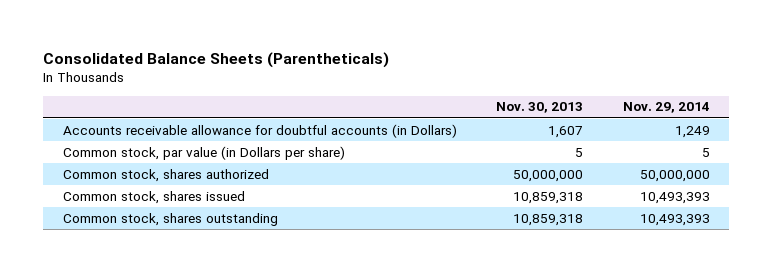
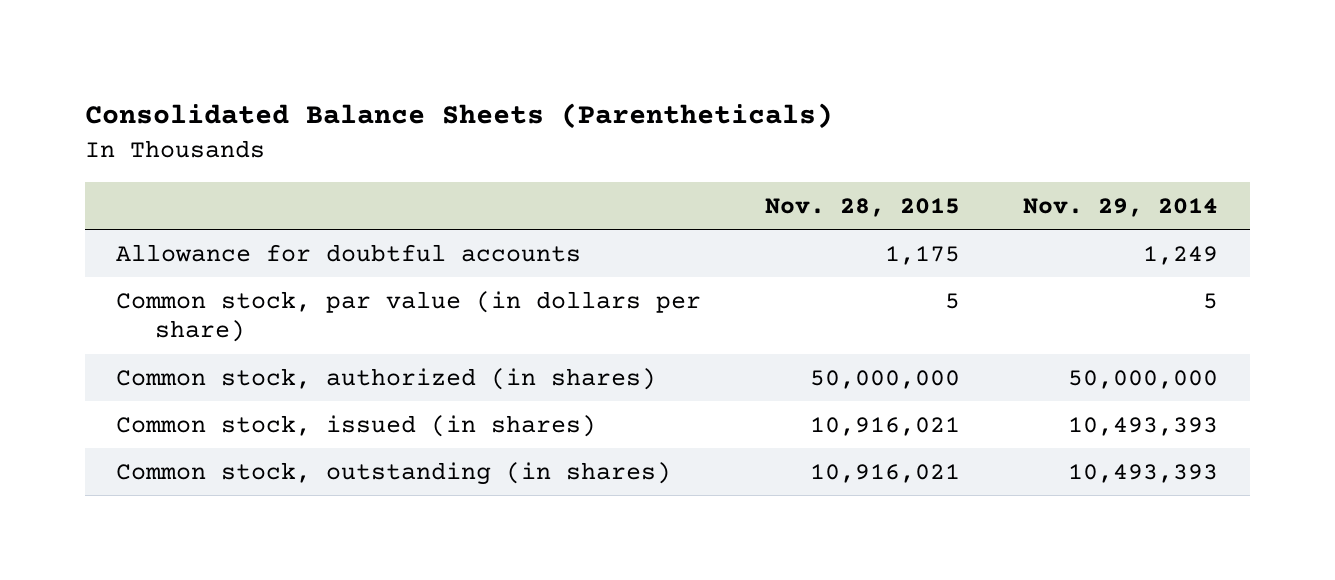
- | Nov. 30, 2013 | Nov. 29, 2014
+ | Nov. 28, 2015 | Nov. 29, 2014
- Accounts receivable allowance for doubtful accounts (in Dollars) | 1,607 | 1,249
- Common stock, par value (in Dollars per share) | 5 | 5
- Common stock, shares authorized | 50,000,000 | 50,000,000
- Common stock, shares issued | 10,859,318 | 10,493,393
- Common stock, shares outstanding | 10,859,318 | 10,493,393
+ Allowance for doubtful accounts | 1,175 | 1,249
+ Common stock, par value (in dollars per share) | 5 | 5
+ Common stock, authorized (in shares) | 50,000,000 | 50,000,000
+ Common stock, issued (in shares) | 10,916,021 | 10,493,393
+ Common stock, outstanding (in shares) | 10,916,021 | 10,493,393

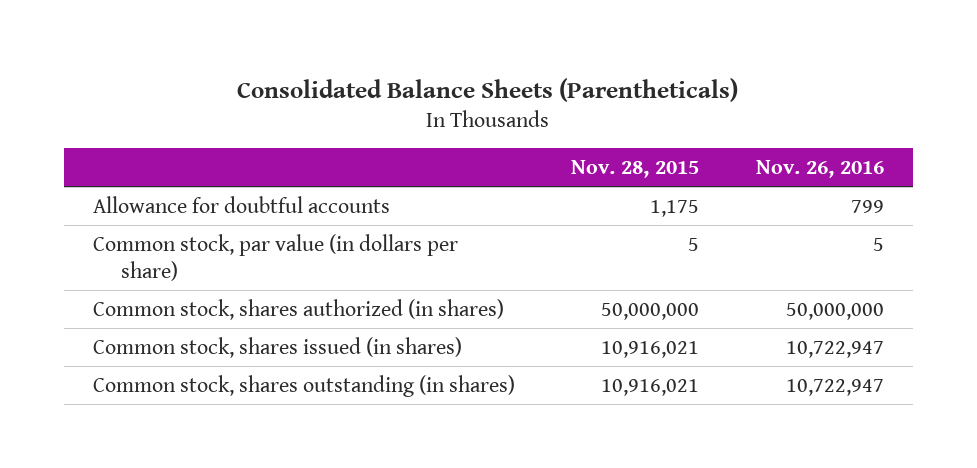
- | Nov. 28, 2015 | Nov. 29, 2014
+ | Nov. 28, 2015 | Nov. 26, 2016
- Common stock, authorized (in shares) | 50,000,000 | 50,000,000
- Common stock, issued (in shares) | 10,916,021 | 10,493,393
- Common stock, outstanding (in shares) | 10,916,021 | 10,493,393
+ Common stock, shares authorized (in shares) | 50,000,000 | 50,000,000
+ Common stock, shares issued (in shares) | 10,916,021 | 10,722,947
+ Common stock, shares outstanding (in shares) | 10,916,021 | 10,722,947

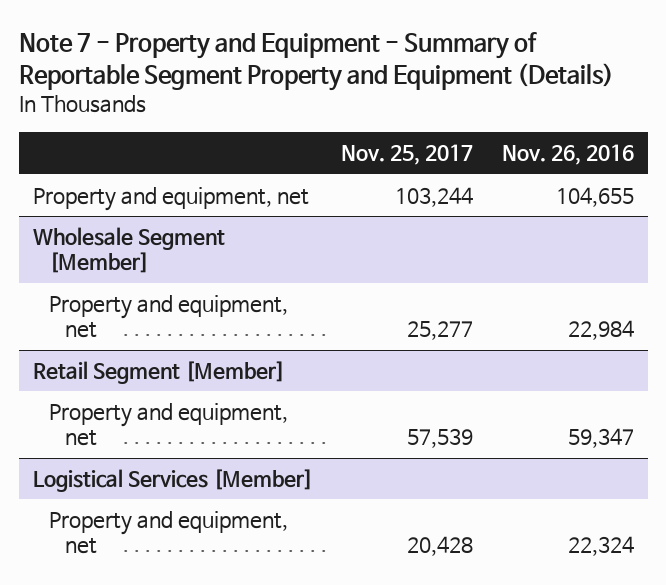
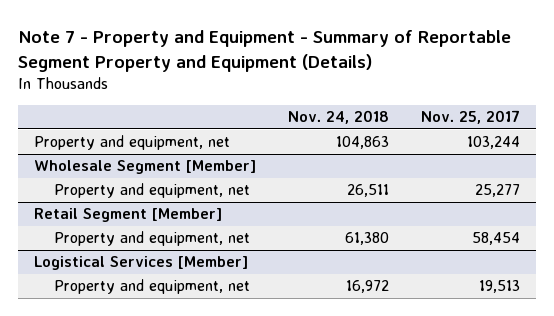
- | Nov. 25, 2017 | Nov. 26, 2016
+ | Nov. 24, 2018 | Nov. 25, 2017
@ Retail Segment [Member]
- Property and equipment, net | 57,539 | 59,347
+ Property and equipment, net | 61,380 | 58,454
@ Logistical Services [Member]
- Property and equipment, net | 20,428 | 22,324
+ Property and equipment, net | 16,972 | 19,513

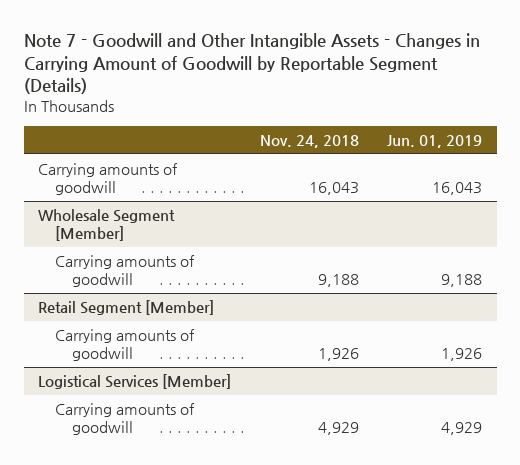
- Note 7 - Property and Equipment - Summary of Reportable Segment Property and Equipment (Details)
+ Note 7 - Goodwill and Other Intangible Assets - Changes in Carrying Amount of Goodwill by Reportable Segment (Details)
- | Nov. 24, 2018 | Nov. 25, 2017
+ | Nov. 24, 2018 | Jun. 01, 2019
- Property and equipment, net | 104,863 | 103,244
+ Carrying amounts of goodwill | 16,043 | 16,043
@ Wholesale Segment [Member]
- Property and equipment, net | 26,511 | 25,277
+ Carrying amounts of goodwill | 9,188 | 9,188
@ Retail Segment [Member]
- Property and equipment, net | 61,380 | 58,454
+ Carrying amounts of goodwill | 1,926 | 1,926
@ Logistical Services [Member]
- Property and equipment, net | 16,972 | 19,513
+ Carrying amounts of goodwill | 4,929 | 4,929

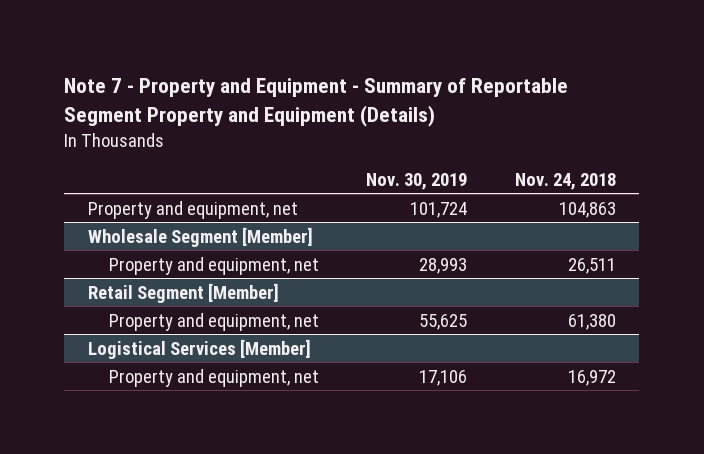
- Note 7 - Goodwill and Other Intangible Assets - Changes in Carrying Amount of Goodwill by Reportable Segment (Details)
+ Note 7 - Property and Equipment - Summary of Reportable Segment Property and Equipment (Details)
- | Nov. 24, 2018 | Jun. 01, 2019
+ | Nov. 30, 2019 | Nov. 24, 2018
- Carrying amounts of goodwill | 16,043 | 16,043
+ Property and equipment, net | 101,724 | 104,863
@ Wholesale Segment [Member]
- Carrying amounts of goodwill | 9,188 | 9,188
+ Property and equipment, net | 28,993 | 26,511
@ Retail Segment [Member]
- Carrying amounts of goodwill | 1,926 | 1,926
+ Property and equipment, net | 55,625 | 61,380
@ Logistical Services [Member]
- Carrying amounts of goodwill | 4,929 | 4,929
+ Property and equipment, net | 17,106 | 16,972

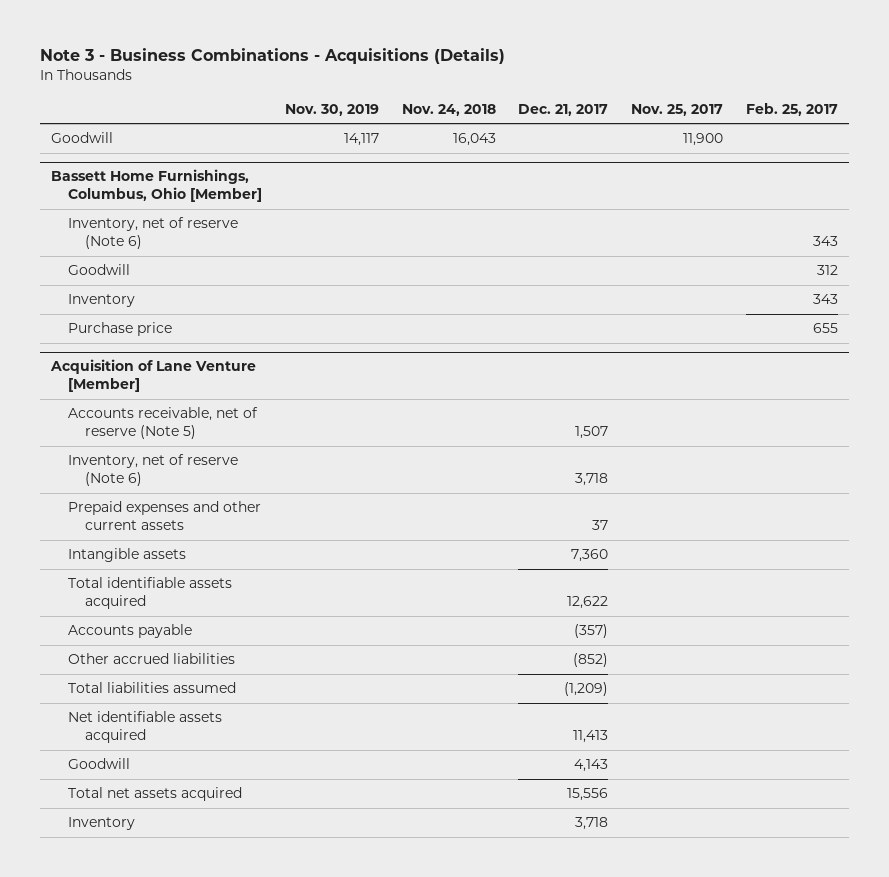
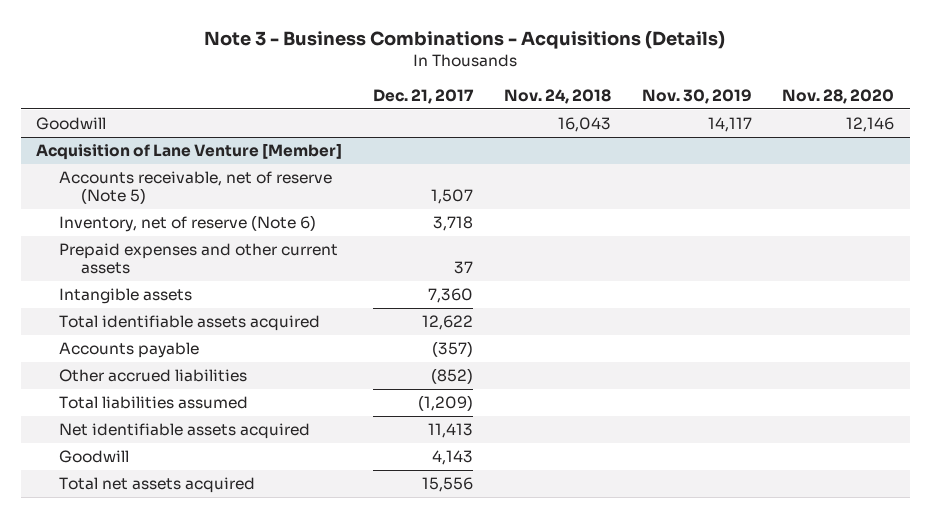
- | Nov. 30, 2019 | Nov. 24, 2018 | Dec. 21, 2017 | Nov. 25, 2017 | Feb. 25, 2017
+ | Dec. 21, 2017 | Nov. 24, 2018 | Nov. 30, 2019 | Nov. 28, 2020
- Bassett Home Furnishings, Columbus, Ohio [Member]
- Inventory, net of reserve (Note 6) | | | | | 343
- Goodwill | | | | | 312
- Inventory | | | | | 343
- Purchase price | | | | | 655
@ Acquisition of Lane Venture [Member]
- Inventory | | | 3,718 | |

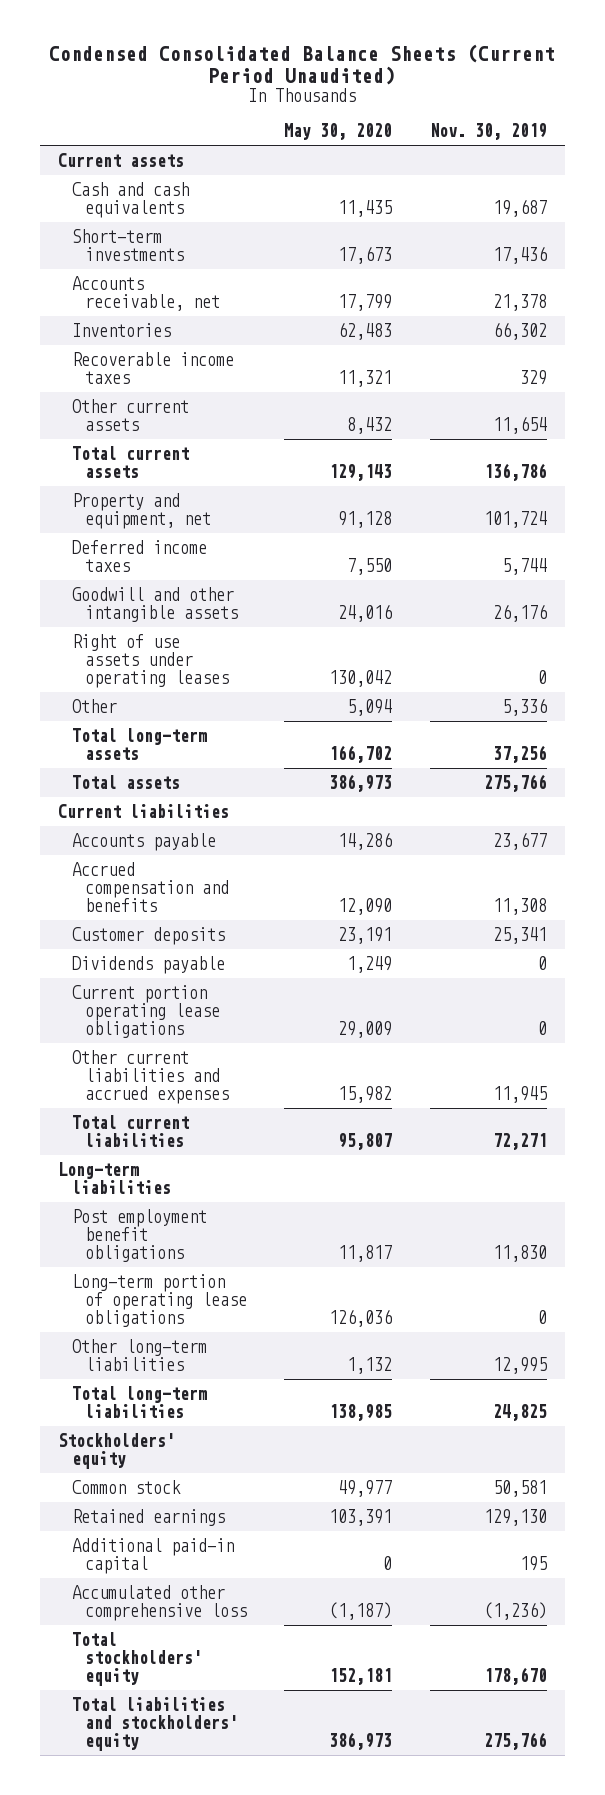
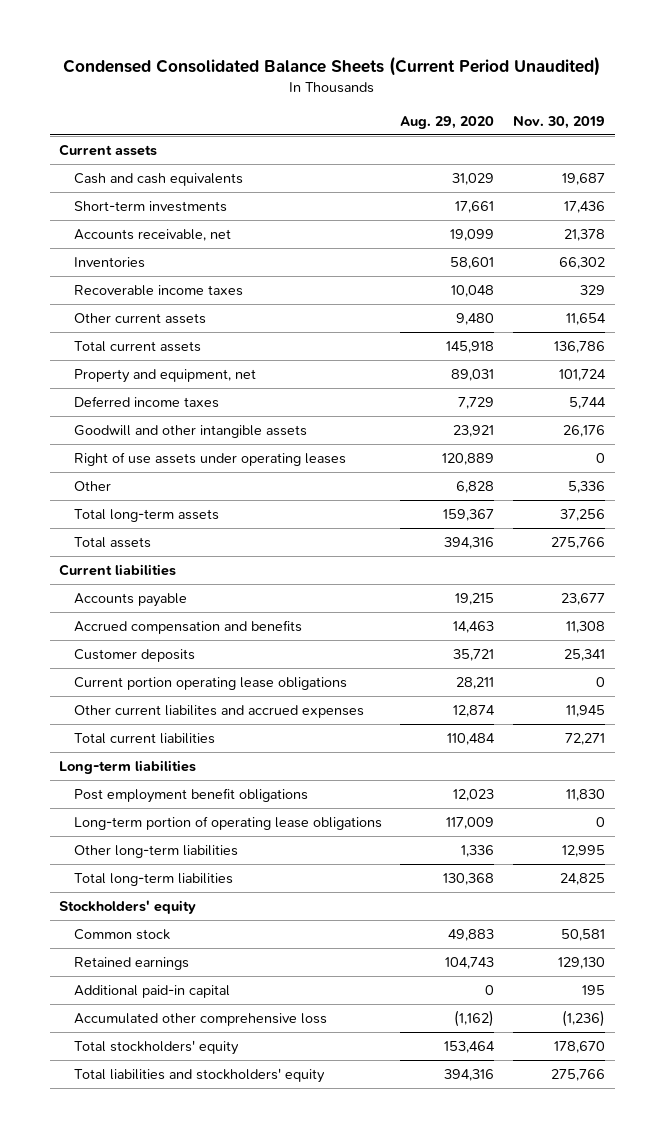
- | May 30, 2020 | Nov. 30, 2019
+ | Aug. 29, 2020 | Nov. 30, 2019
- Dividends payable | 1,249 | 0
- Other current liabilities and accrued expenses | 15,982 | 11,945
+ Other current liabilites and accrued expenses | 12,874 | 11,945

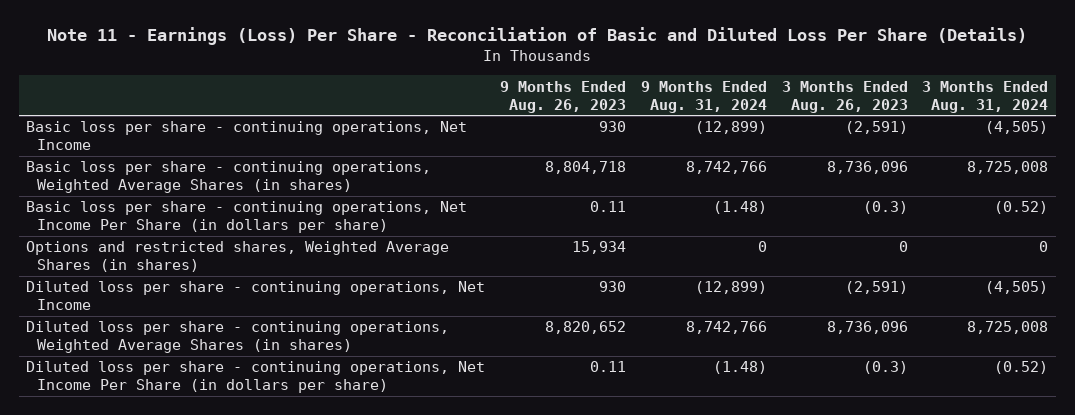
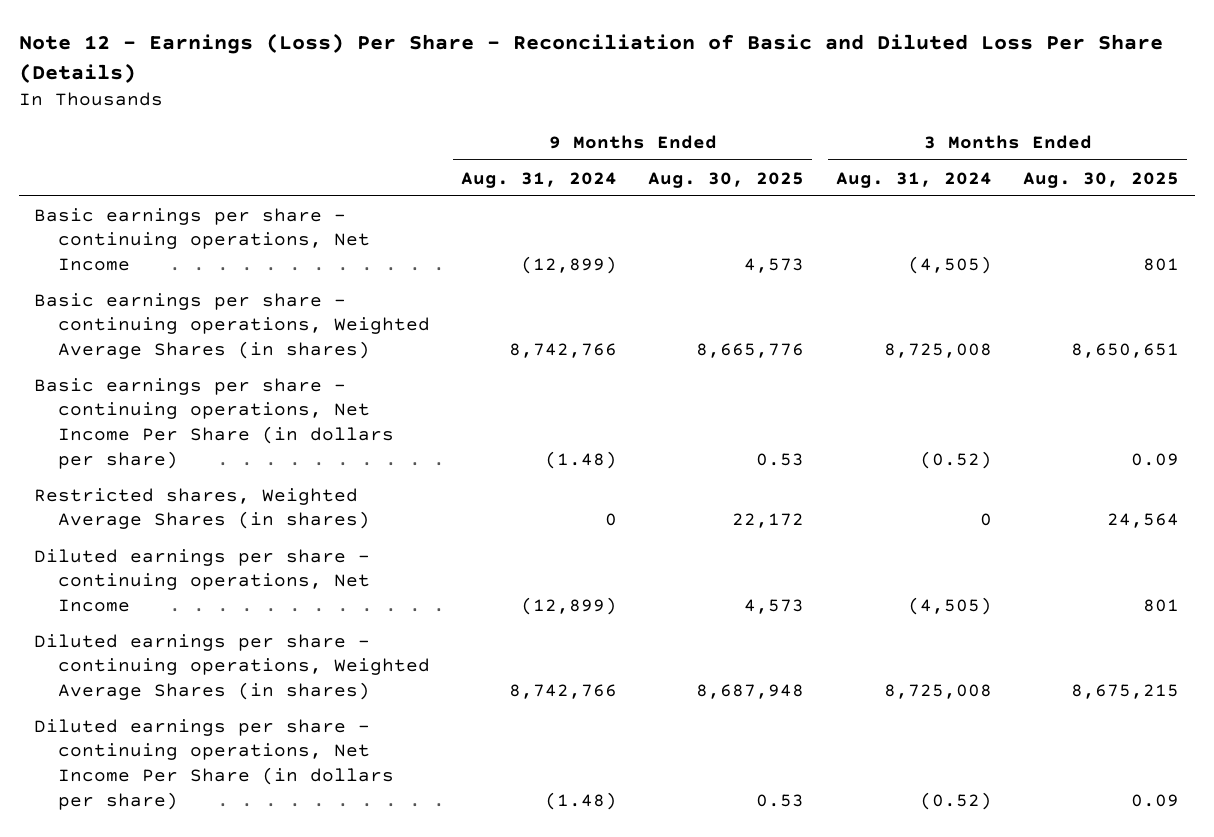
- Note 11 - Earnings (Loss) Per Share - Reconciliation of Basic and Diluted Loss Per Share (Details)
+ Note 12 - Earnings (Loss) Per Share - Reconciliation of Basic and Diluted Loss Per Share (Details)
- | 9 Months Ended Aug. 26, 2023 | 9 Months Ended Aug. 31, 2024 | 3 Months Ended Aug. 26, 2023 | 3 Months Ended Aug. 31, 2024
+ | 9 Months Ended Aug. 31, 2024 | 9 Months Ended Aug. 30, 2025 | 3 Months Ended Aug. 31, 2024 | 3 Months Ended Aug. 30, 2025
- Basic loss per share - continuing operations, Net Income | 930 | (12,899) | (2,591) | (4,505)
- Basic loss per share - continuing operations, Weighted Average Shares (in shares) | 8,804,718 | 8,742,766 | 8,736,096 | 8,725,008
- Basic loss per share - continuing operations, Net Income Per Share (in dollars per share) | 0.11 | (1.48) | (0.3) | (0.52)
- Options and restricted shares, Weighted Average Shares (in shares) | 15,934 | 0 | 0 | 0
- Diluted loss per share - continuing operations, Net Income | 930 | (12,899) | (2,591) | (4,505)
- Diluted loss per share - continuing operations, Weighted Average Shares (in shares) | 8,820,652 | 8,742,766 | 8,736,096 | 8,725,008
- Diluted loss per share - continuing operations, Net Income Per Share (in dollars per share) | 0.11 | (1.48) | (0.3) | (0.52)
+ Basic earnings per share - continuing operations, Net Income | (12,899) | 4,573 | (4,505) | 801
+ Basic earnings per share - continuing operations, Weighted Average Shares (in shares) | 8,742,766 | 8,665,776 | 8,725,008 | 8,650,651
+ Basic earnings per share - continuing operations, Net Income Per Share (in dollars per share) | (1.48) | 0.53 | (0.52) | 0.09
+ Restricted shares, Weighted Average Shares (in shares) | 0 | 22,172 | 0 | 24,564
+ Diluted earnings per share - continuing operations, Net Income | (12,899) | 4,573 | (4,505) | 801
+ Diluted earnings per share - continuing operations, Weighted Average Shares (in shares) | 8,742,766 | 8,687,948 | 8,725,008 | 8,675,215
+ Diluted earnings per share - continuing operations, Net Income Per Share (in dollars per share) | (1.48) | 0.53 | (0.52) | 0.09

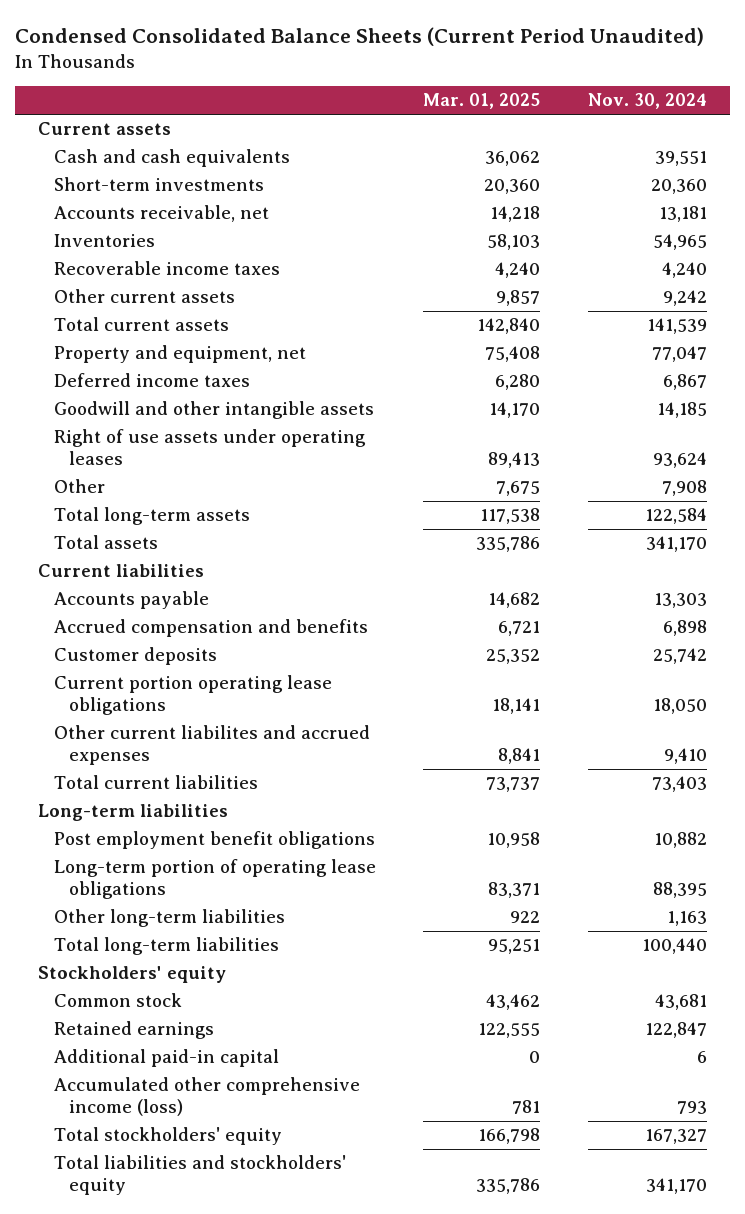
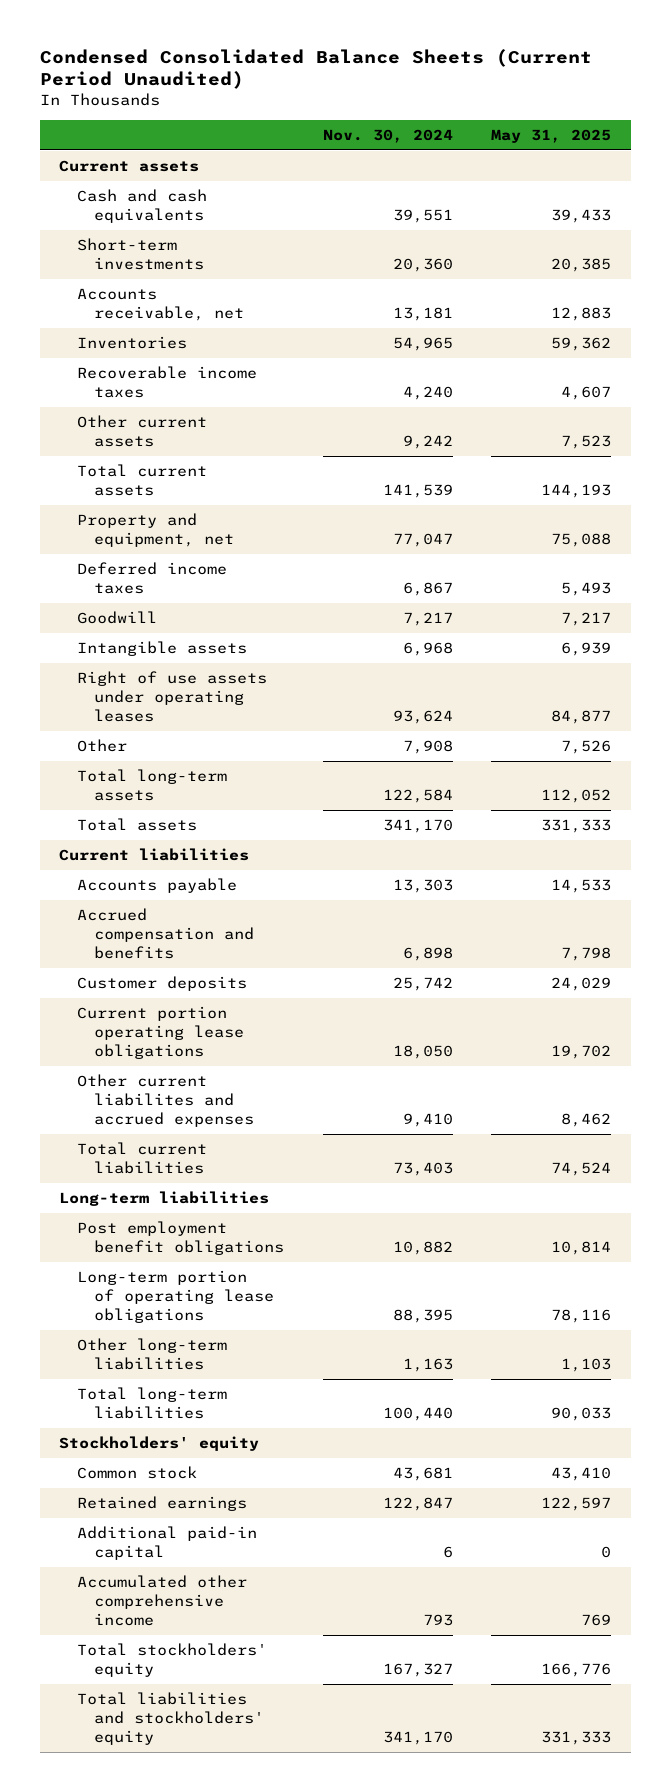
- | Mar. 01, 2025 | Nov. 30, 2024
+ | Nov. 30, 2024 | May 31, 2025
- Goodwill and other intangible assets | 14,170 | 14,185
+ Goodwill | 7,217 | 7,217
+ Intangible assets | 6,968 | 6,939
- Accumulated other comprehensive income (loss) | 781 | 793
+ Accumulated other comprehensive income | 793 | 769

